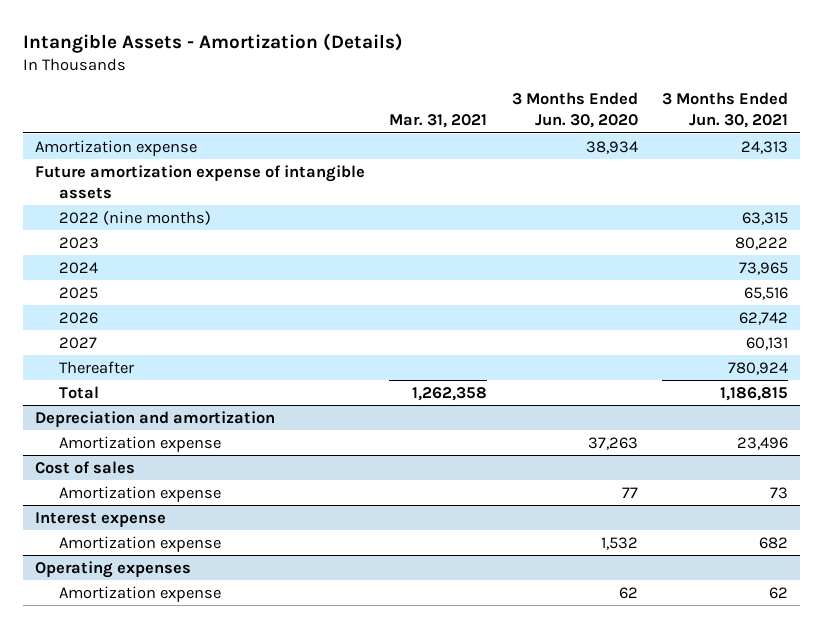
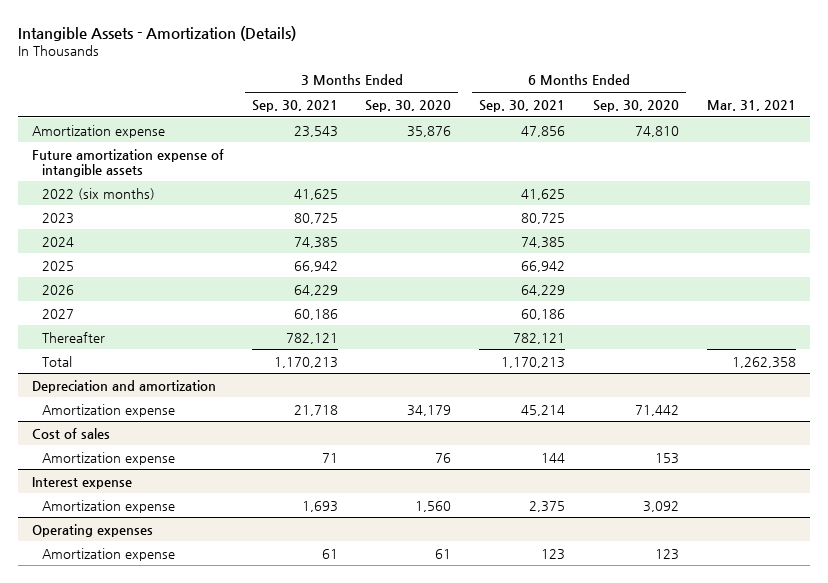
- | Mar. 31, 2021 | 3 Months Ended Jun. 30, 2020 | 3 Months Ended Jun. 30, 2021
+ | 3 Months Ended Sep. 30, 2021 | 3 Months Ended Sep. 30, 2020 | 6 Months Ended Sep. 30, 2021 | 6 Months Ended Sep. 30, 2020 | Mar. 31, 2021
- 2022 (nine months) | | | 63,315
+ 2022 (six months) | 41,625 | | 41,625 | |

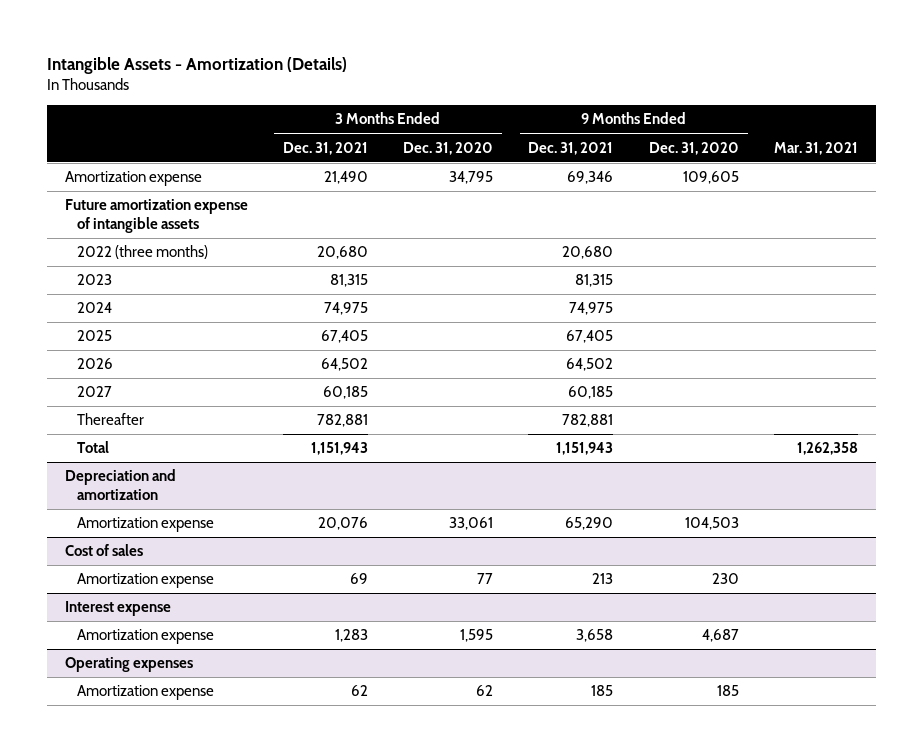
- | 3 Months Ended Sep. 30, 2021 | 3 Months Ended Sep. 30, 2020 | 6 Months Ended Sep. 30, 2021 | 6 Months Ended Sep. 30, 2020 | Mar. 31, 2021
+ | 3 Months Ended Dec. 31, 2021 | 3 Months Ended Dec. 31, 2020 | 9 Months Ended Dec. 31, 2021 | 9 Months Ended Dec. 31, 2020 | Mar. 31, 2021
- 2022 (six months) | 41,625 | | 41,625 | |
+ 2022 (three months) | 20,680 | | 20,680 | |

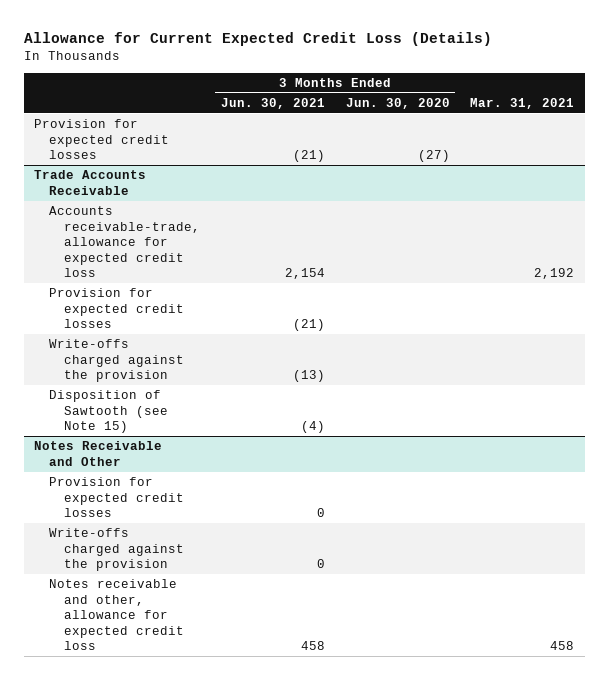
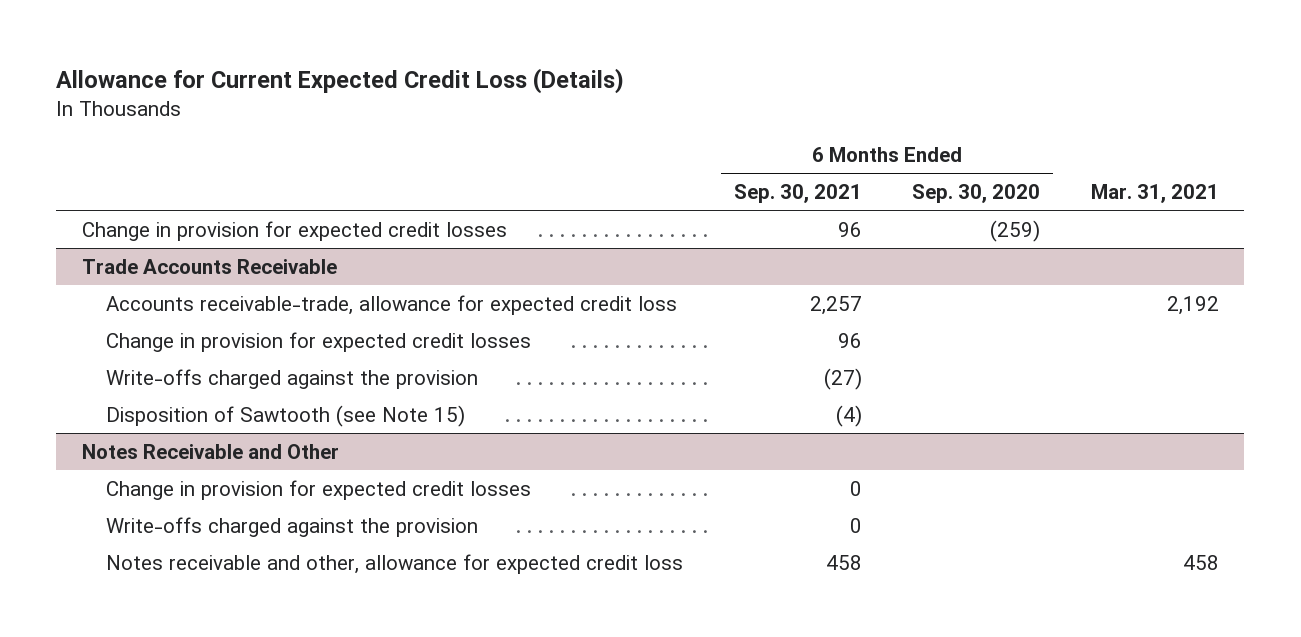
- | 3 Months Ended Jun. 30, 2021 | 3 Months Ended Jun. 30, 2020 | Mar. 31, 2021
+ | 6 Months Ended Sep. 30, 2021 | 6 Months Ended Sep. 30, 2020 | Mar. 31, 2021
- Provision for expected credit losses | (21) | (27) |
+ Change in provision for expected credit losses | 96 | (259) |
@ Trade Accounts Receivable
- Provision for expected credit losses | (21) | |
+ Change in provision for expected credit losses | 96 | |
@ Notes Receivable and Other
- Provision for expected credit losses | 0 | |
+ Change in provision for expected credit losses | 0 | |

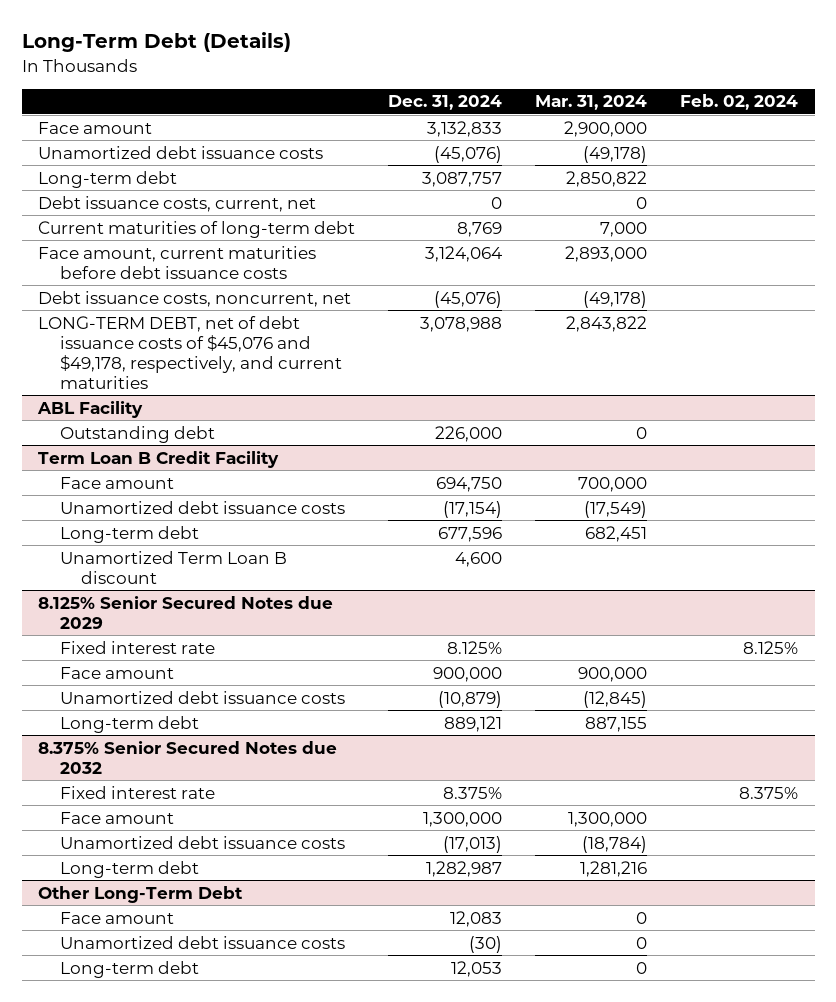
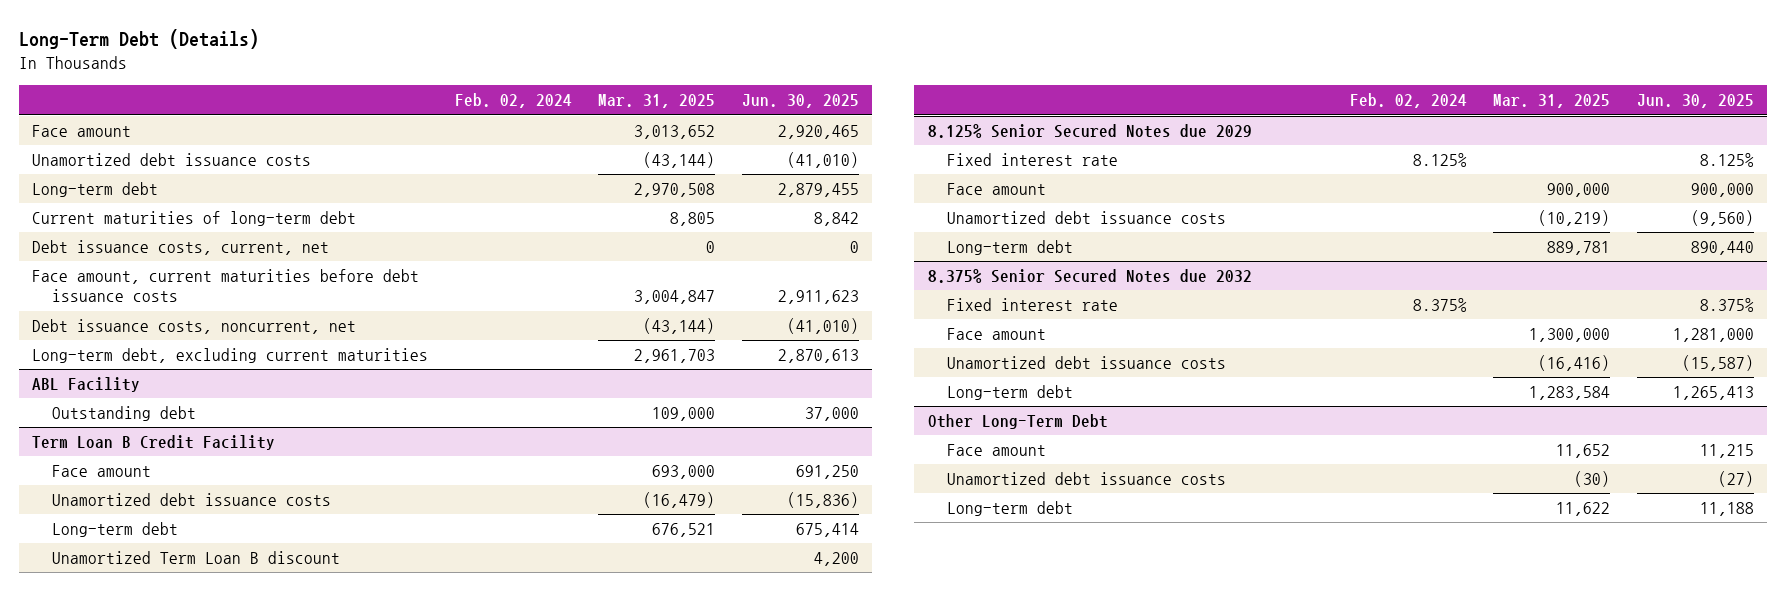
- | Dec. 31, 2024 | Mar. 31, 2024 | Feb. 02, 2024
+ | Feb. 02, 2024 | Mar. 31, 2025 | Jun. 30, 2025
moved down: Debt issuance costs, current, net | | 0 | 0
- LONG-TERM DEBT, net of debt issuance costs of $45,076 and $49,178, respectively, and current maturities | 3,078,988 | 2,843,822 |
+ Long-term debt, excluding current maturities | | 2,961,703 | 2,870,613

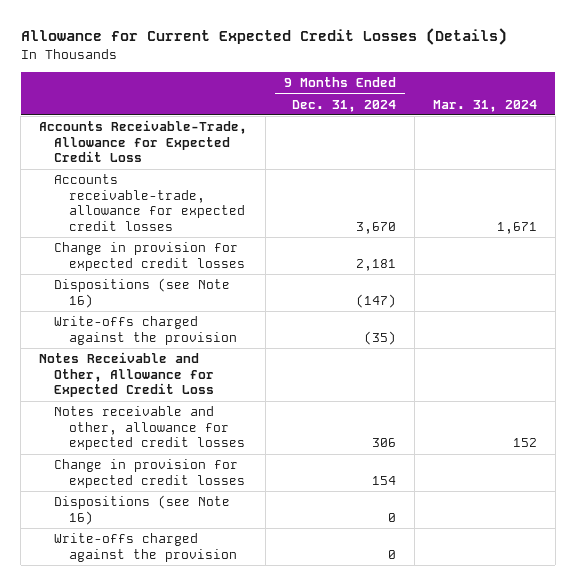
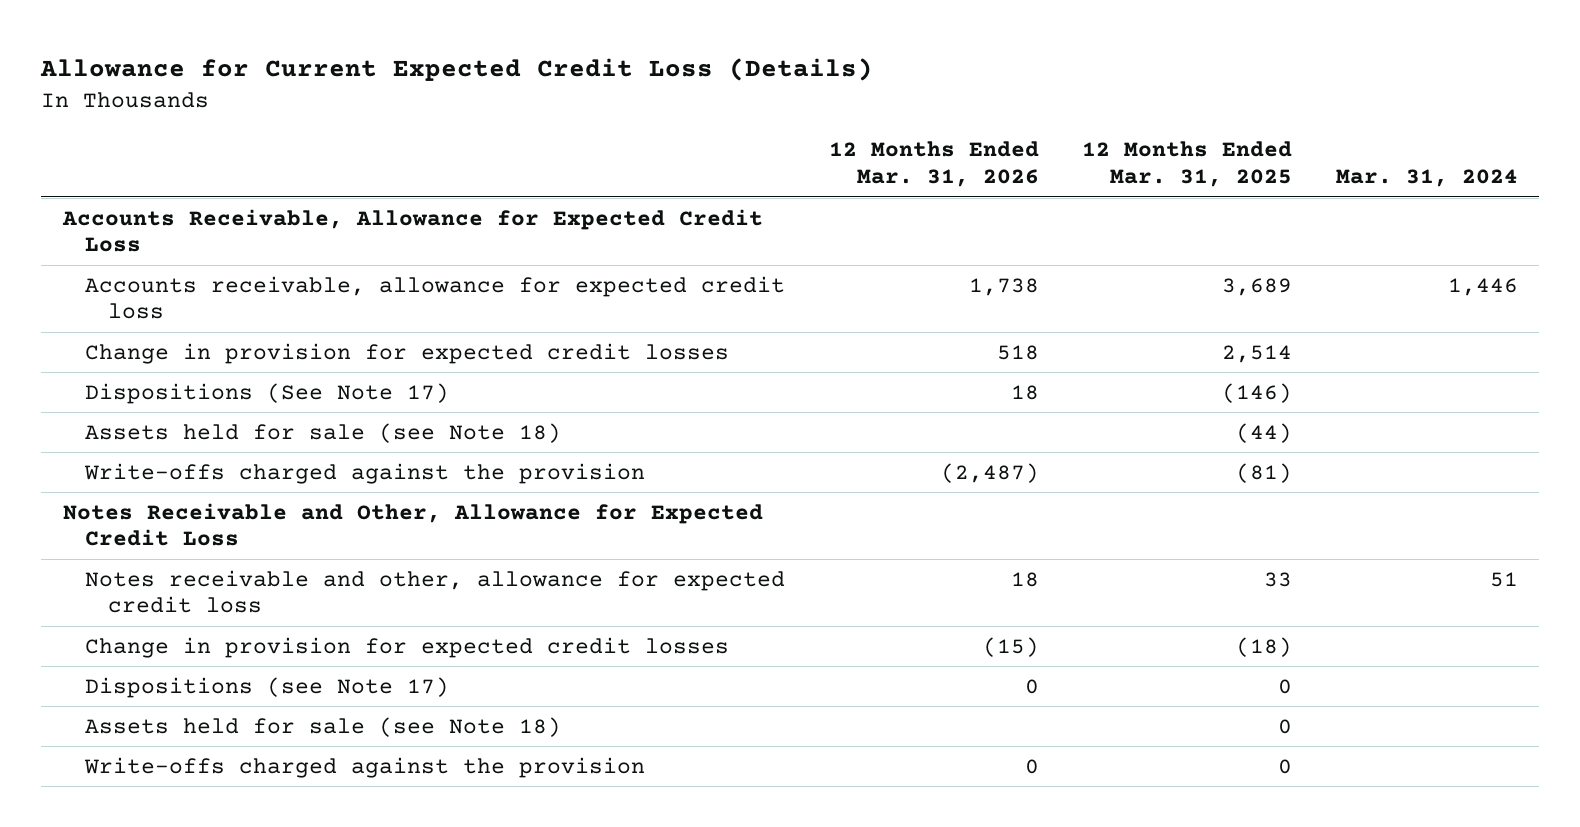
- Allowance for Current Expected Credit Losses (Details)
+ Allowance for Current Expected Credit Loss (Details)
- | 9 Months Ended Dec. 31, 2024 | Mar. 31, 2024
+ | 12 Months Ended Mar. 31, 2026 | 12 Months Ended Mar. 31, 2025 | Mar. 31, 2024
- Accounts Receivable-Trade, Allowance for Expected Credit Loss
- Accounts receivable-trade, allowance for expected credit losses | 3,670 | 1,671
+ Accounts Receivable, Allowance for Expected Credit Loss
+ Accounts receivable, allowance for expected credit loss | 1,738 | 3,689 | 1,446
- Dispositions (see Note 16) | (147) |
+ Dispositions (See Note 17) | 18 | (146) |
+ Assets held for sale (see Note 18) | | (44) |
- Notes receivable and other, allowance for expected credit losses | 306 | 152
+ Notes receivable and other, allowance for expected credit loss | 18 | 33 | 51
- Dispositions (see Note 16) | 0 |
+ Dispositions (see Note 17) | 0 | 0 |
+ Assets held for sale (see Note 18) | | 0 |

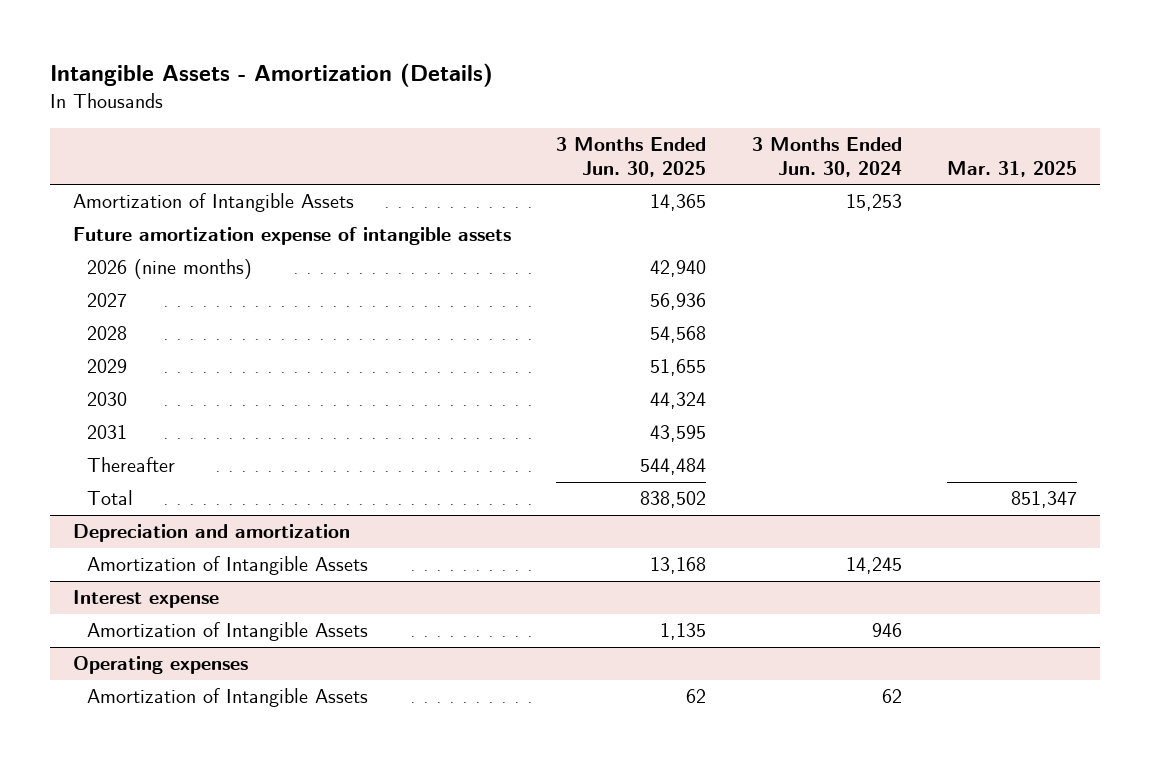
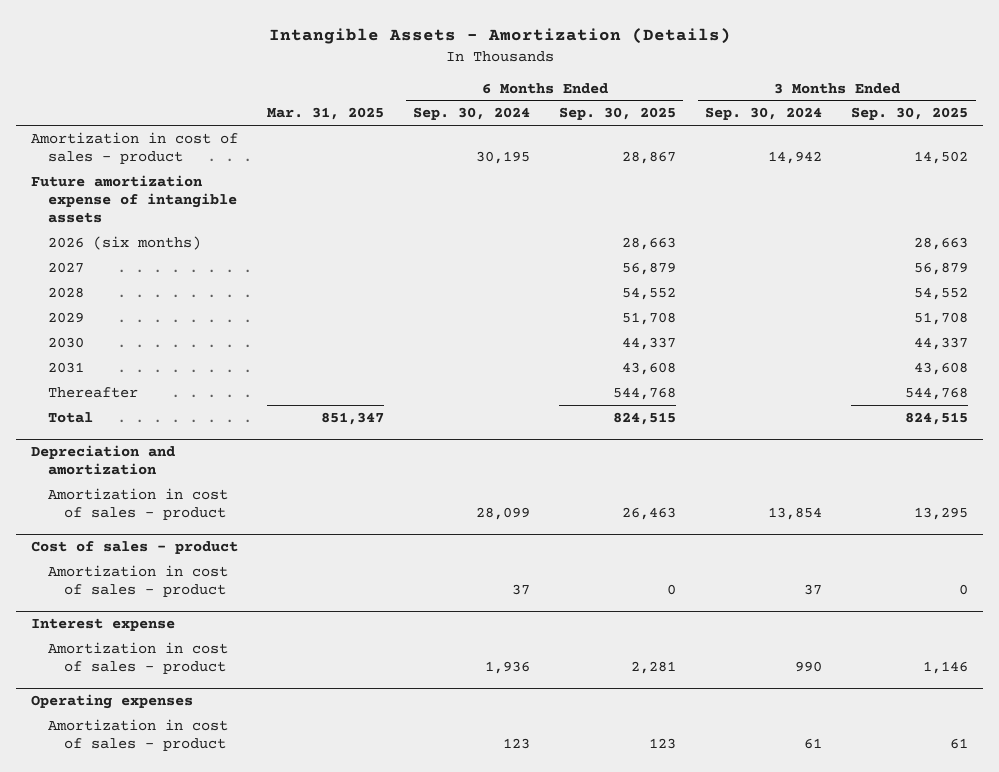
- | 3 Months Ended Jun. 30, 2025 | 3 Months Ended Jun. 30, 2024 | Mar. 31, 2025
+ | Mar. 31, 2025 | 6 Months Ended Sep. 30, 2024 | 6 Months Ended Sep. 30, 2025 | 3 Months Ended Sep. 30, 2024 | 3 Months Ended Sep. 30, 2025
- Amortization of Intangible Assets | 14,365 | 15,253 |
+ Amortization in cost of sales - product | | 30,195 | 28,867 | 14,942 | 14,502
- 2026 (nine months) | 42,940 | |
+ 2026 (six months) | | | 28,663 | | 28,663
@ Depreciation and amortization
- Amortization of Intangible Assets | 13,168 | 14,245 |
+ Amortization in cost of sales - product | | 28,099 | 26,463 | 13,854 | 13,295
+ Cost of sales - product
+ Amortization in cost of sales - product | | 37 | 0 | 37 | 0
@ Interest expense
- Amortization of Intangible Assets | 1,135 | 946 |
+ Amortization in cost of sales - product | | 1,936 | 2,281 | 990 | 1,146
@ Operating expenses
- Amortization of Intangible Assets | 62 | 62 |
+ Amortization in cost of sales - product | | 123 | 123 | 61 | 61

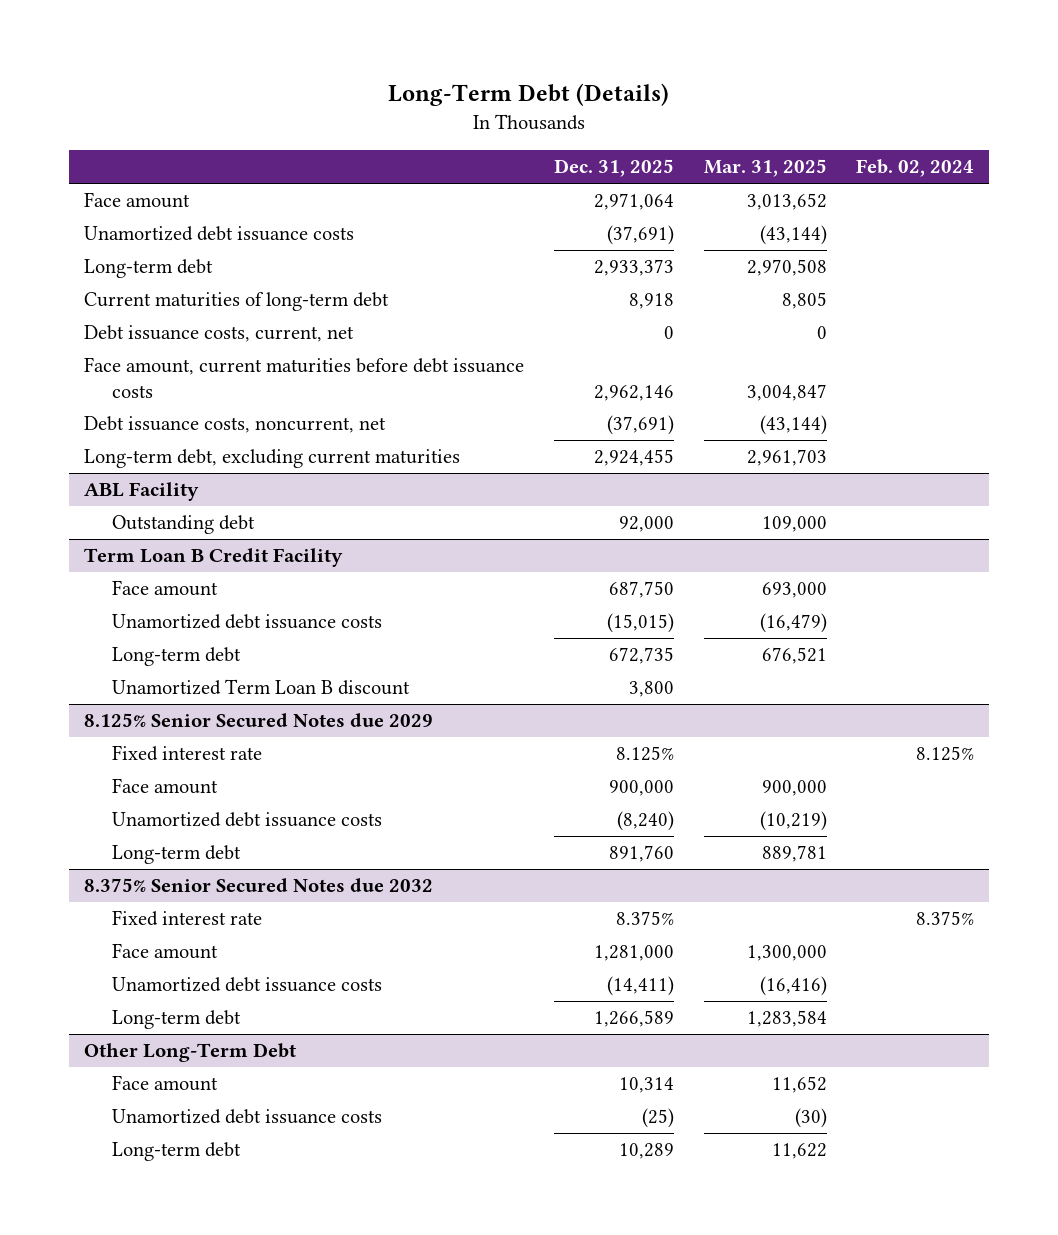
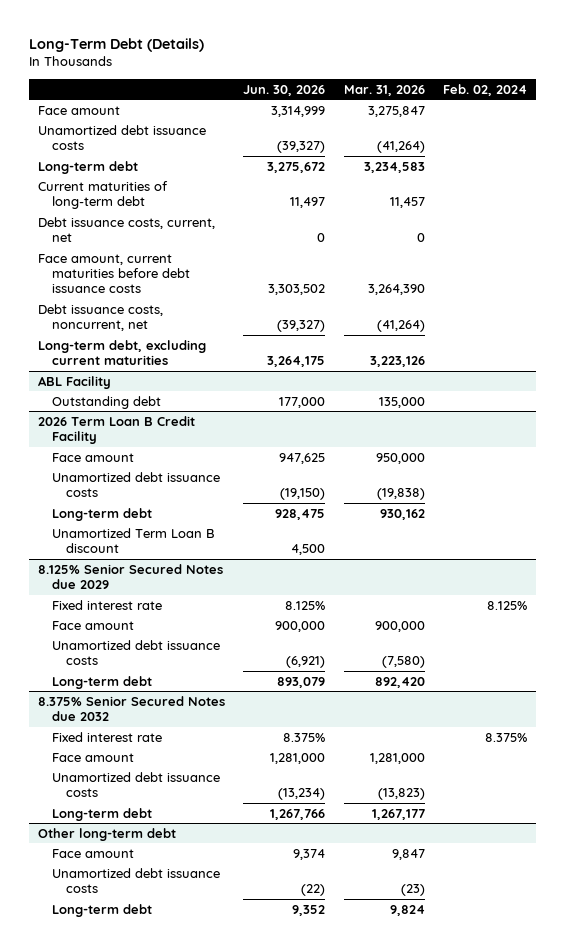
- | Dec. 31, 2025 | Mar. 31, 2025 | Feb. 02, 2024
+ | Jun. 30, 2026 | Mar. 31, 2026 | Feb. 02, 2024
- Term Loan B Credit Facility
- Face amount | 687,750 | 693,000 |
- Unamortized debt issuance costs | (15,015) | (16,479) |
- Long-term debt | 672,735 | 676,521 |
- Unamortized Term Loan B discount | 3,800 | |
+ 2026 Term Loan B Credit Facility
+ Face amount | 947,625 | 950,000 |
+ Unamortized debt issuance costs | (19,150) | (19,838) |
+ Long-term debt | 928,475 | 930,162 |
+ Unamortized Term Loan B discount | 4,500 | |
- Other Long-Term Debt
+ Other long-term debt

